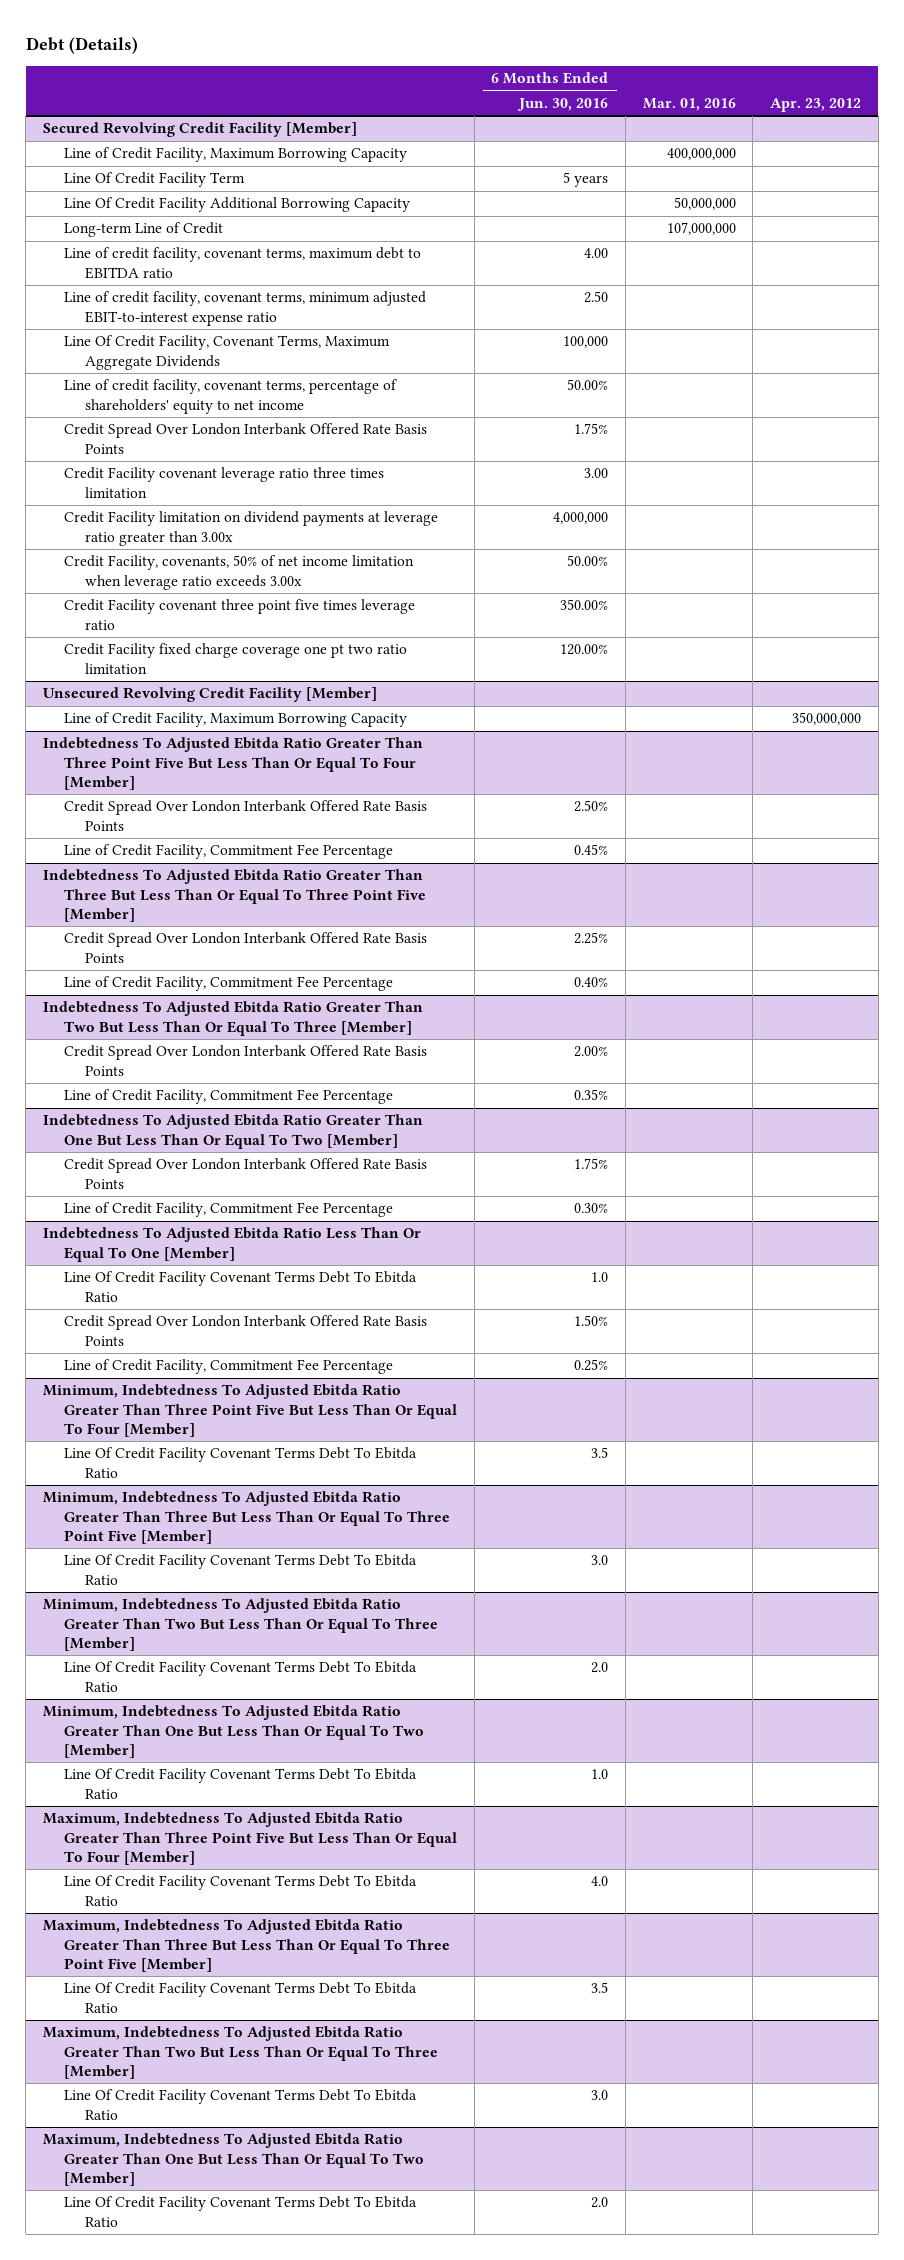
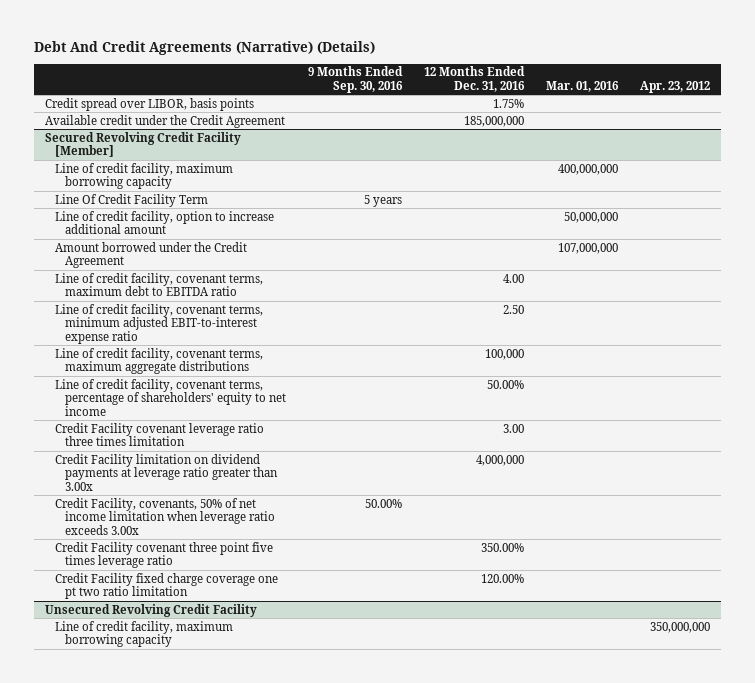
- Debt (Details)
+ Debt And Credit Agreements (Narrative) (Details)
- | 6 Months Ended Jun. 30, 2016 | Mar. 01, 2016 | Apr. 23, 2012
+ | 9 Months Ended Sep. 30, 2016 | 12 Months Ended Dec. 31, 2016 | Mar. 01, 2016 | Apr. 23, 2012
+ Credit spread over LIBOR, basis points | | 1.75% | |
+ Available credit under the Credit Agreement | | 185,000,000 | |
@ Secured Revolving Credit Facility [Member]
- Line of Credit Facility, Maximum Borrowing Capacity | | 400,000,000 |
+ Line of credit facility, maximum borrowing capacity | | | 400,000,000 |
- Line Of Credit Facility Additional Borrowing Capacity | | 50,000,000 |
- Long-term Line of Credit | | 107,000,000 |
+ Line of credit facility, option to increase additional amount | | | 50,000,000 |
+ Amount borrowed under the Credit Agreement | | | 107,000,000 |
- Line Of Credit Facility, Covenant Terms, Maximum Aggregate Dividends | 100,000 | |
+ Line of credit facility, covenant terms, maximum aggregate distributions | | 100,000 | |
- Credit Spread Over London Interbank Offered Rate Basis Points | 1.75% | |
- Unsecured Revolving Credit Facility [Member]
- Line of Credit Facility, Maximum Borrowing Capacity | | | 350,000,000
- Indebtedness To Adjusted Ebitda Ratio Greater Than Three Point Five But Less Than Or Equal To Four [Member]
- Credit Spread Over London Interbank Offered Rate Basis Points | 2.50% | |
- Line of Credit Facility, Commitment Fee Percentage | 0.45% | |
- Indebtedness To Adjusted Ebitda Ratio Greater Than Three But Less Than Or Equal To Three Point Five [Member]
- Credit Spread Over London Interbank Offered Rate Basis Points | 2.25% | |
- Line of Credit Facility, Commitment Fee Percentage | 0.40% | |
- Indebtedness To Adjusted Ebitda Ratio Greater Than Two But Less Than Or Equal To Three [Member]
- Credit Spread Over London Interbank Offered Rate Basis Points | 2.00% | |
- Line of Credit Facility, Commitment Fee Percentage | 0.35% | |
- Indebtedness To Adjusted Ebitda Ratio Greater Than One But Less Than Or Equal To Two [Member]
- Credit Spread Over London Interbank Offered Rate Basis Points | 1.75% | |
- Line of Credit Facility, Commitment Fee Percentage | 0.30% | |
- Indebtedness To Adjusted Ebitda Ratio Less Than Or Equal To One [Member]
- Line Of Credit Facility Covenant Terms Debt To Ebitda Ratio | 1.0 | |
- Credit Spread Over London Interbank Offered Rate Basis Points | 1.50% | |
- Line of Credit Facility, Commitment Fee Percentage | 0.25% | |
- Minimum, Indebtedness To Adjusted Ebitda Ratio Greater Than Three Point Five But Less Than Or Equal To Four [Member]
- Line Of Credit Facility Covenant Terms Debt To Ebitda Ratio | 3.5 | |
- Minimum, Indebtedness To Adjusted Ebitda Ratio Greater Than Three But Less Than Or Equal To Three Point Five [Member]
- Line Of Credit Facility Covenant Terms Debt To Ebitda Ratio | 3.0 | |
- Minimum, Indebtedness To Adjusted Ebitda Ratio Greater Than Two But Less Than Or Equal To Three [Member]
- Line Of Credit Facility Covenant Terms Debt To Ebitda Ratio | 2.0 | |
- Minimum, Indebtedness To Adjusted Ebitda Ratio Greater Than One But Less Than Or Equal To Two [Member]
- Line Of Credit Facility Covenant Terms Debt To Ebitda Ratio | 1.0 | |
- Maximum, Indebtedness To Adjusted Ebitda Ratio Greater Than Three Point Five But Less Than Or Equal To Four [Member]
- Line Of Credit Facility Covenant Terms Debt To Ebitda Ratio | 4.0 | |
- Maximum, Indebtedness To Adjusted Ebitda Ratio Greater Than Three But Less Than Or Equal To Three Point Five [Member]
- Line Of Credit Facility Covenant Terms Debt To Ebitda Ratio | 3.5 | |
- Maximum, Indebtedness To Adjusted Ebitda Ratio Greater Than Two But Less Than Or Equal To Three [Member]
- Line Of Credit Facility Covenant Terms Debt To Ebitda Ratio | 3.0 | |
- Maximum, Indebtedness To Adjusted Ebitda Ratio Greater Than One But Less Than Or Equal To Two [Member]
- Line Of Credit Facility Covenant Terms Debt To Ebitda Ratio | 2.0 | |
+ Unsecured Revolving Credit Facility
+ Line of credit facility, maximum borrowing capacity | | | | 350,000,000

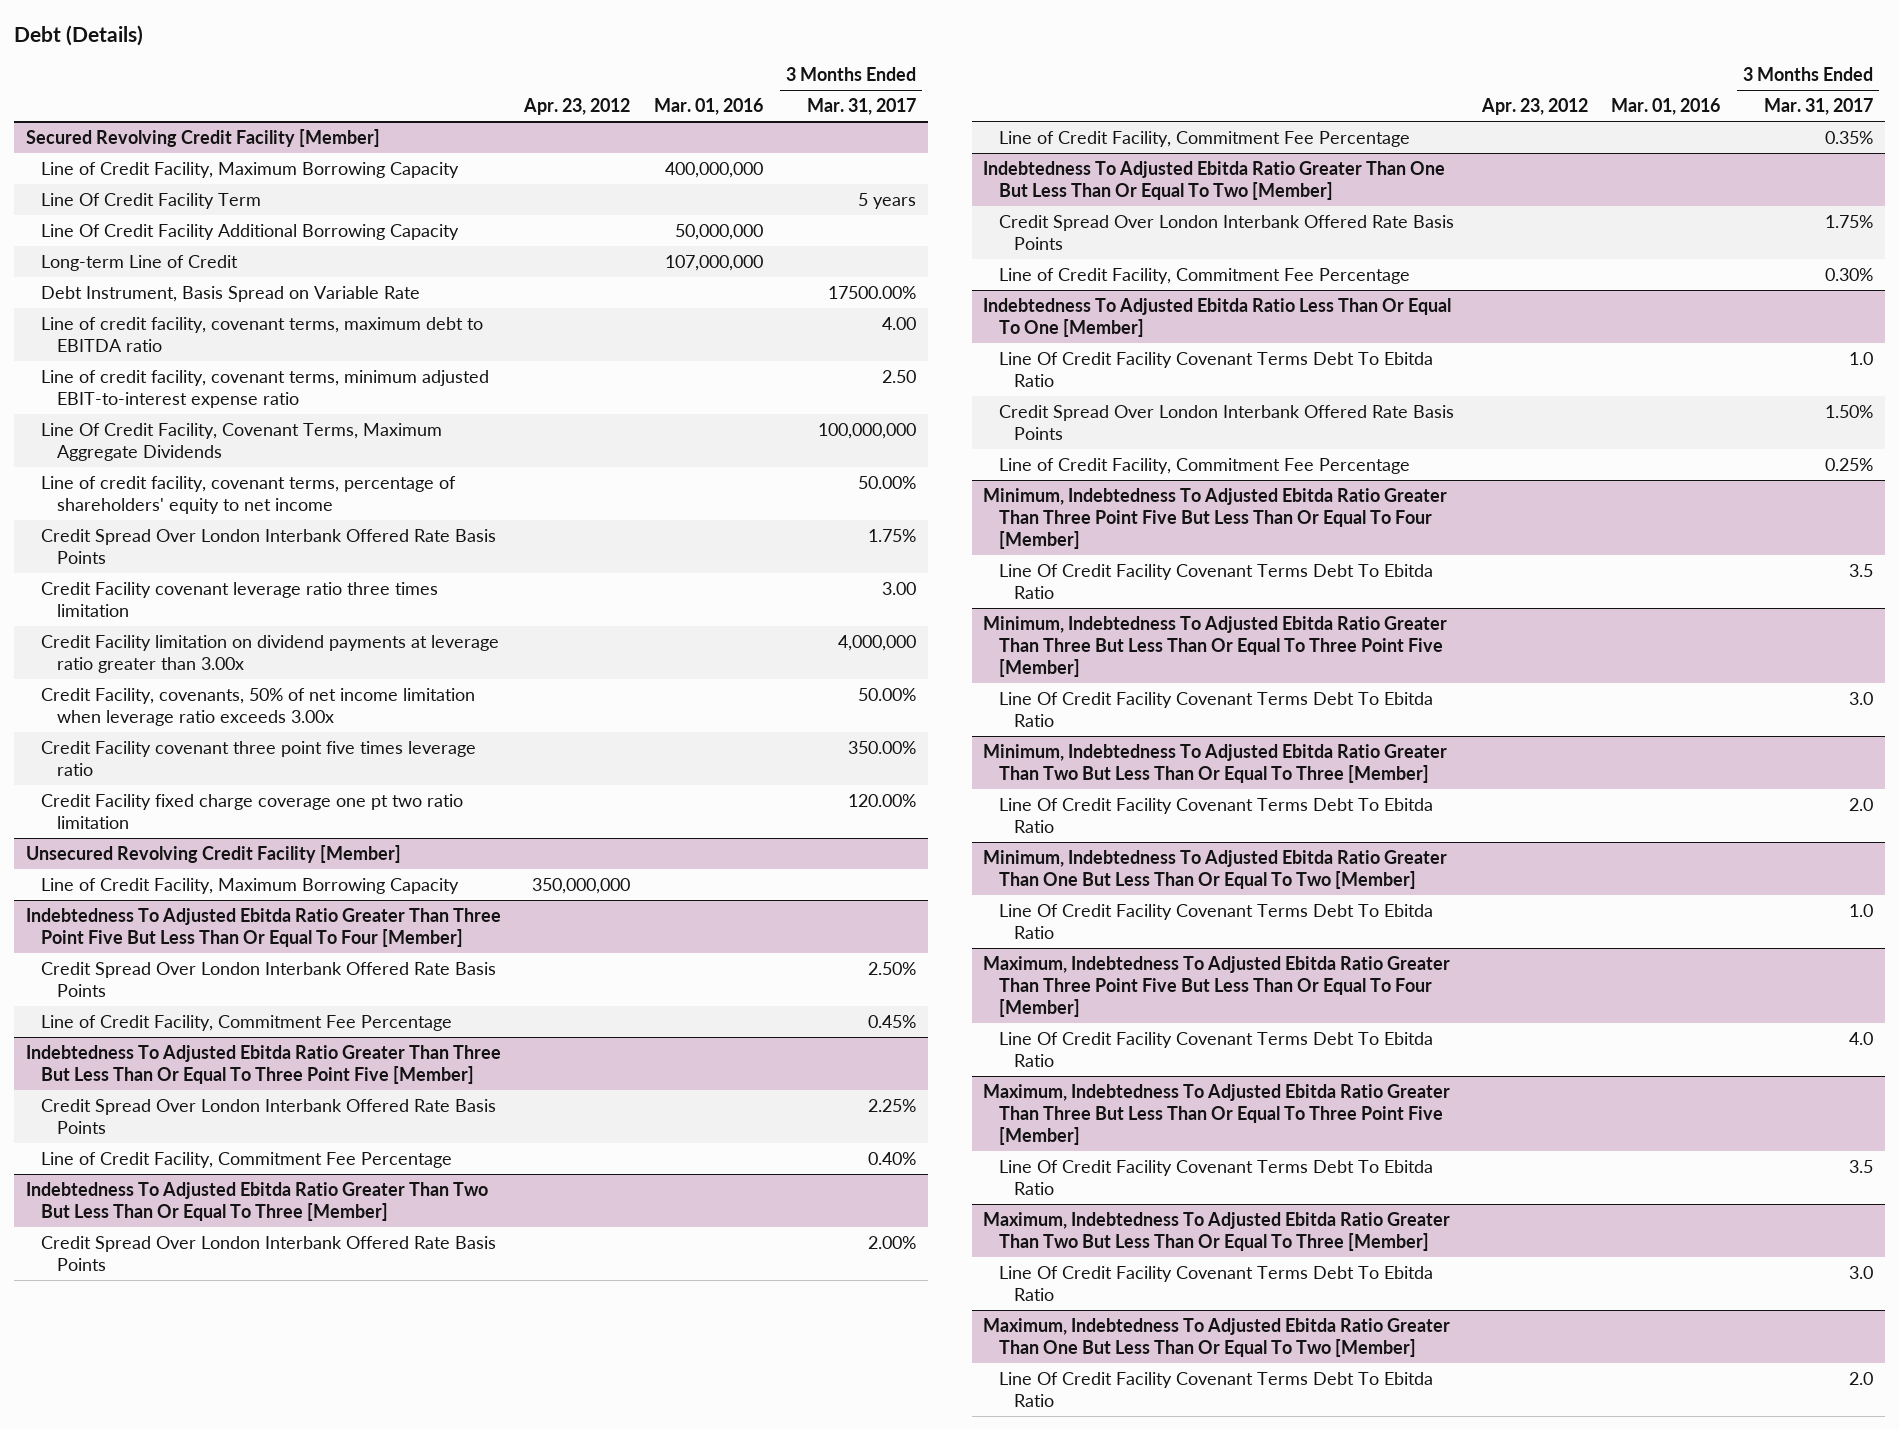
- Debt And Credit Agreements (Narrative) (Details)
+ Debt (Details)
- | 9 Months Ended Sep. 30, 2016 | 12 Months Ended Dec. 31, 2016 | Mar. 01, 2016 | Apr. 23, 2012
+ | Apr. 23, 2012 | Mar. 01, 2016 | 3 Months Ended Mar. 31, 2017
- Credit spread over LIBOR, basis points | | 1.75% | |
- Available credit under the Credit Agreement | | 185,000,000 | |
@ Secured Revolving Credit Facility [Member]
- Line of credit facility, maximum borrowing capacity | | | 400,000,000 |
+ Line of Credit Facility, Maximum Borrowing Capacity | | 400,000,000 |
- Line of credit facility, option to increase additional amount | | | 50,000,000 |
- Amount borrowed under the Credit Agreement | | | 107,000,000 |
+ Line Of Credit Facility Additional Borrowing Capacity | | 50,000,000 |
+ Long-term Line of Credit | | 107,000,000 |
+ Debt Instrument, Basis Spread on Variable Rate | | | 17500.00%
- Line of credit facility, covenant terms, maximum aggregate distributions | | 100,000 | |
+ Line Of Credit Facility, Covenant Terms, Maximum Aggregate Dividends | | | 100,000,000
+ Credit Spread Over London Interbank Offered Rate Basis Points | | | 1.75%
- Unsecured Revolving Credit Facility
- Line of credit facility, maximum borrowing capacity | | | | 350,000,000
+ Unsecured Revolving Credit Facility [Member]
+ Line of Credit Facility, Maximum Borrowing Capacity | 350,000,000 | |
+ Indebtedness To Adjusted Ebitda Ratio Greater Than Three Point Five But Less Than Or Equal To Four [Member]
+ Credit Spread Over London Interbank Offered Rate Basis Points | | | 2.50%
+ Line of Credit Facility, Commitment Fee Percentage | | | 0.45%
+ Indebtedness To Adjusted Ebitda Ratio Greater Than Three But Less Than Or Equal To Three Point Five [Member]
+ Credit Spread Over London Interbank Offered Rate Basis Points | | | 2.25%
+ Line of Credit Facility, Commitment Fee Percentage | | | 0.40%
+ Indebtedness To Adjusted Ebitda Ratio Greater Than Two But Less Than Or Equal To Three [Member]
+ Credit Spread Over London Interbank Offered Rate Basis Points | | | 2.00%
+ Line of Credit Facility, Commitment Fee Percentage | | | 0.35%
+ Indebtedness To Adjusted Ebitda Ratio Greater Than One But Less Than Or Equal To Two [Member]
+ Credit Spread Over London Interbank Offered Rate Basis Points | | | 1.75%
+ Line of Credit Facility, Commitment Fee Percentage | | | 0.30%
+ Indebtedness To Adjusted Ebitda Ratio Less Than Or Equal To One [Member]
+ Line Of Credit Facility Covenant Terms Debt To Ebitda Ratio | | | 1.0
+ Credit Spread Over London Interbank Offered Rate Basis Points | | | 1.50%
+ Line of Credit Facility, Commitment Fee Percentage | | | 0.25%
+ Minimum, Indebtedness To Adjusted Ebitda Ratio Greater Than Three Point Five But Less Than Or Equal To Four [Member]
+ Line Of Credit Facility Covenant Terms Debt To Ebitda Ratio | | | 3.5
+ Minimum, Indebtedness To Adjusted Ebitda Ratio Greater Than Three But Less Than Or Equal To Three Point Five [Member]
+ Line Of Credit Facility Covenant Terms Debt To Ebitda Ratio | | | 3.0
+ Minimum, Indebtedness To Adjusted Ebitda Ratio Greater Than Two But Less Than Or Equal To Three [Member]
+ Line Of Credit Facility Covenant Terms Debt To Ebitda Ratio | | | 2.0
+ Minimum, Indebtedness To Adjusted Ebitda Ratio Greater Than One But Less Than Or Equal To Two [Member]
+ Line Of Credit Facility Covenant Terms Debt To Ebitda Ratio | | | 1.0
+ Maximum, Indebtedness To Adjusted Ebitda Ratio Greater Than Three Point Five But Less Than Or Equal To Four [Member]
+ Line Of Credit Facility Covenant Terms Debt To Ebitda Ratio | | | 4.0
+ Maximum, Indebtedness To Adjusted Ebitda Ratio Greater Than Three But Less Than Or Equal To Three Point Five [Member]
+ Line Of Credit Facility Covenant Terms Debt To Ebitda Ratio | | | 3.5
+ Maximum, Indebtedness To Adjusted Ebitda Ratio Greater Than Two But Less Than Or Equal To Three [Member]
+ Line Of Credit Facility Covenant Terms Debt To Ebitda Ratio | | | 3.0
+ Maximum, Indebtedness To Adjusted Ebitda Ratio Greater Than One But Less Than Or Equal To Two [Member]
+ Line Of Credit Facility Covenant Terms Debt To Ebitda Ratio | | | 2.0

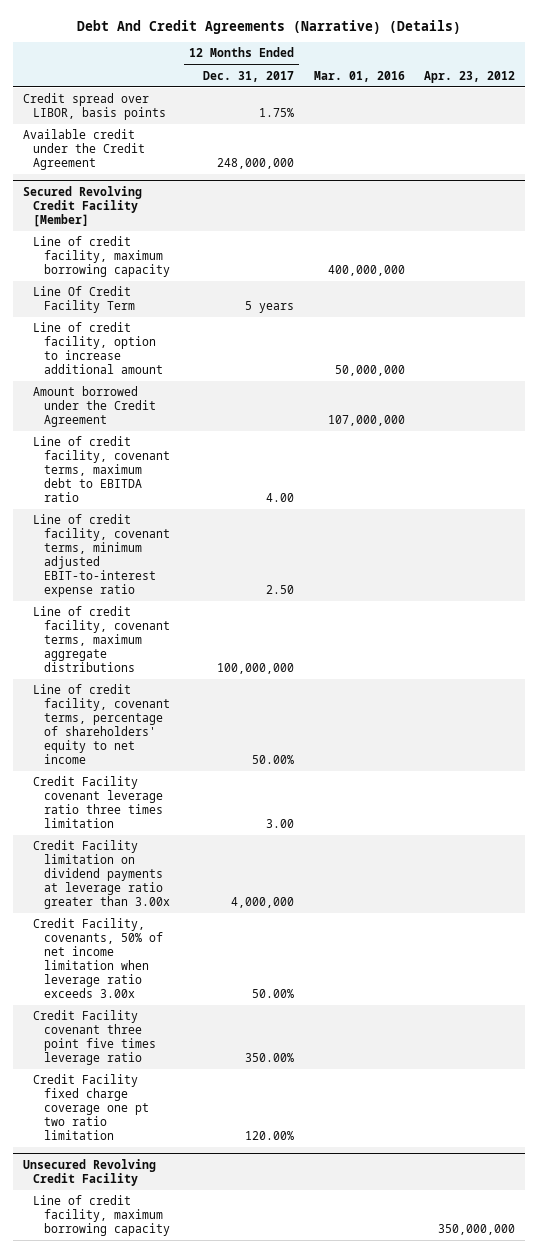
- Debt (Details)
+ Debt And Credit Agreements (Narrative) (Details)
- | Apr. 23, 2012 | Mar. 01, 2016 | 3 Months Ended Mar. 31, 2017
+ | 12 Months Ended Dec. 31, 2017 | Mar. 01, 2016 | Apr. 23, 2012
+ Credit spread over LIBOR, basis points | 1.75% | |
+ Available credit under the Credit Agreement | 248,000,000 | |
@ Secured Revolving Credit Facility [Member]
- Line of Credit Facility, Maximum Borrowing Capacity | | 400,000,000 |
+ Line of credit facility, maximum borrowing capacity | | 400,000,000 |
- Line Of Credit Facility Additional Borrowing Capacity | | 50,000,000 |
- Long-term Line of Credit | | 107,000,000 |
- Debt Instrument, Basis Spread on Variable Rate | | | 17500.00%
+ Line of credit facility, option to increase additional amount | | 50,000,000 |
+ Amount borrowed under the Credit Agreement | | 107,000,000 |
- Line Of Credit Facility, Covenant Terms, Maximum Aggregate Dividends | | | 100,000,000
+ Line of credit facility, covenant terms, maximum aggregate distributions | 100,000,000 | |
- Credit Spread Over London Interbank Offered Rate Basis Points | | | 1.75%
- Unsecured Revolving Credit Facility [Member]
- Line of Credit Facility, Maximum Borrowing Capacity | 350,000,000 | |
- Indebtedness To Adjusted Ebitda Ratio Greater Than Three Point Five But Less Than Or Equal To Four [Member]
- Credit Spread Over London Interbank Offered Rate Basis Points | | | 2.50%
- Line of Credit Facility, Commitment Fee Percentage | | | 0.45%
- Indebtedness To Adjusted Ebitda Ratio Greater Than Three But Less Than Or Equal To Three Point Five [Member]
- Credit Spread Over London Interbank Offered Rate Basis Points | | | 2.25%
- Line of Credit Facility, Commitment Fee Percentage | | | 0.40%
- Indebtedness To Adjusted Ebitda Ratio Greater Than Two But Less Than Or Equal To Three [Member]
- Credit Spread Over London Interbank Offered Rate Basis Points | | | 2.00%
- Line of Credit Facility, Commitment Fee Percentage | | | 0.35%
- Indebtedness To Adjusted Ebitda Ratio Greater Than One But Less Than Or Equal To Two [Member]
- Credit Spread Over London Interbank Offered Rate Basis Points | | | 1.75%
- Line of Credit Facility, Commitment Fee Percentage | | | 0.30%
- Indebtedness To Adjusted Ebitda Ratio Less Than Or Equal To One [Member]
- Line Of Credit Facility Covenant Terms Debt To Ebitda Ratio | | | 1.0
- Credit Spread Over London Interbank Offered Rate Basis Points | | | 1.50%
- Line of Credit Facility, Commitment Fee Percentage | | | 0.25%
- Minimum, Indebtedness To Adjusted Ebitda Ratio Greater Than Three Point Five But Less Than Or Equal To Four [Member]
- Line Of Credit Facility Covenant Terms Debt To Ebitda Ratio | | | 3.5
- Minimum, Indebtedness To Adjusted Ebitda Ratio Greater Than Three But Less Than Or Equal To Three Point Five [Member]
- Line Of Credit Facility Covenant Terms Debt To Ebitda Ratio | | | 3.0
- Minimum, Indebtedness To Adjusted Ebitda Ratio Greater Than Two But Less Than Or Equal To Three [Member]
- Line Of Credit Facility Covenant Terms Debt To Ebitda Ratio | | | 2.0
- Minimum, Indebtedness To Adjusted Ebitda Ratio Greater Than One But Less Than Or Equal To Two [Member]
- Line Of Credit Facility Covenant Terms Debt To Ebitda Ratio | | | 1.0
- Maximum, Indebtedness To Adjusted Ebitda Ratio Greater Than Three Point Five But Less Than Or Equal To Four [Member]
- Line Of Credit Facility Covenant Terms Debt To Ebitda Ratio | | | 4.0
- Maximum, Indebtedness To Adjusted Ebitda Ratio Greater Than Three But Less Than Or Equal To Three Point Five [Member]
- Line Of Credit Facility Covenant Terms Debt To Ebitda Ratio | | | 3.5
- Maximum, Indebtedness To Adjusted Ebitda Ratio Greater Than Two But Less Than Or Equal To Three [Member]
- Line Of Credit Facility Covenant Terms Debt To Ebitda Ratio | | | 3.0
- Maximum, Indebtedness To Adjusted Ebitda Ratio Greater Than One But Less Than Or Equal To Two [Member]
- Line Of Credit Facility Covenant Terms Debt To Ebitda Ratio | | | 2.0
+ Unsecured Revolving Credit Facility
+ Line of credit facility, maximum borrowing capacity | | | 350,000,000

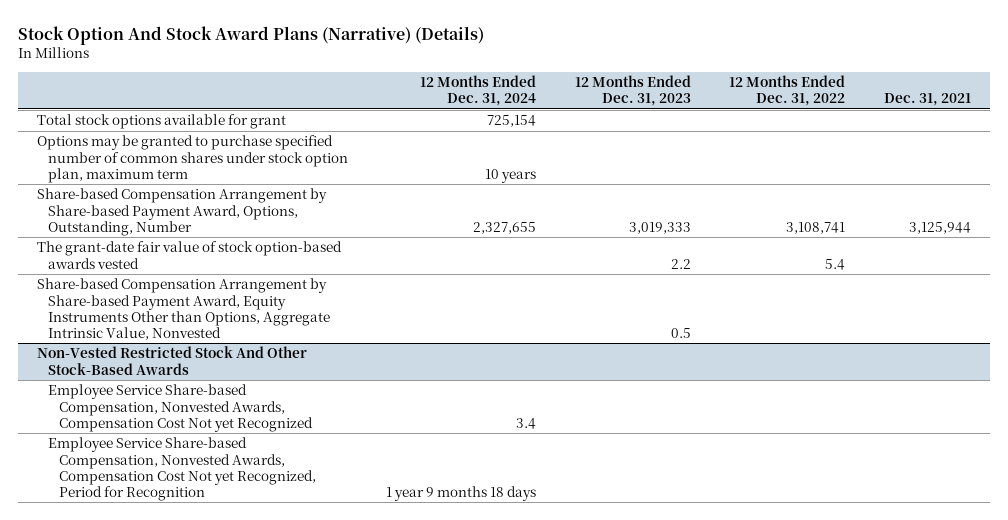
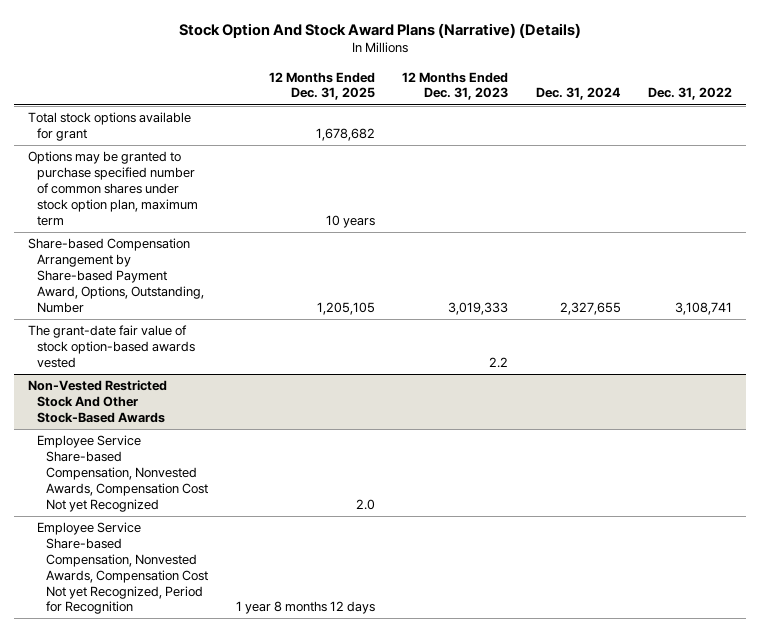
- | 12 Months Ended Dec. 31, 2024 | 12 Months Ended Dec. 31, 2023 | 12 Months Ended Dec. 31, 2022 | Dec. 31, 2021
+ | 12 Months Ended Dec. 31, 2025 | 12 Months Ended Dec. 31, 2023 | Dec. 31, 2024 | Dec. 31, 2022
- Share-based Compensation Arrangement by Share-based Payment Award, Equity Instruments Other than Options, Aggregate Intrinsic Value, Nonvested | | 0.5 | |

